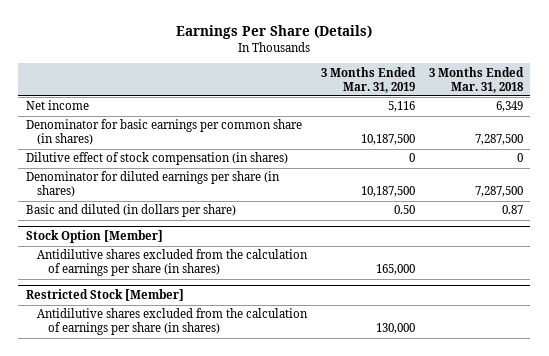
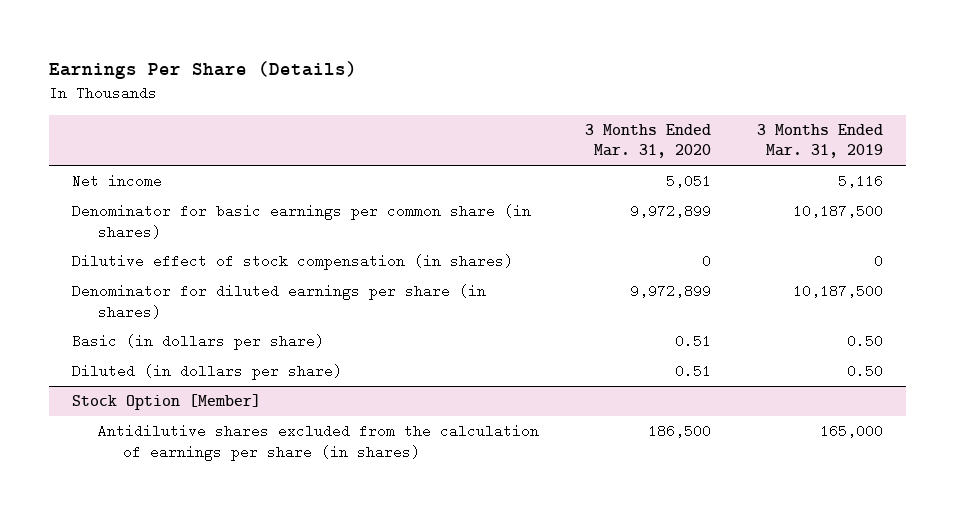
- | 3 Months Ended Mar. 31, 2019 | 3 Months Ended Mar. 31, 2018
+ | 3 Months Ended Mar. 31, 2020 | 3 Months Ended Mar. 31, 2019
- Basic and diluted (in dollars per share) | 0.50 | 0.87
+ Basic (in dollars per share) | 0.51 | 0.50
+ Diluted (in dollars per share) | 0.51 | 0.50
- Restricted Stock [Member]
- Antidilutive shares excluded from the calculation of earnings per share (in shares) | 130,000 |

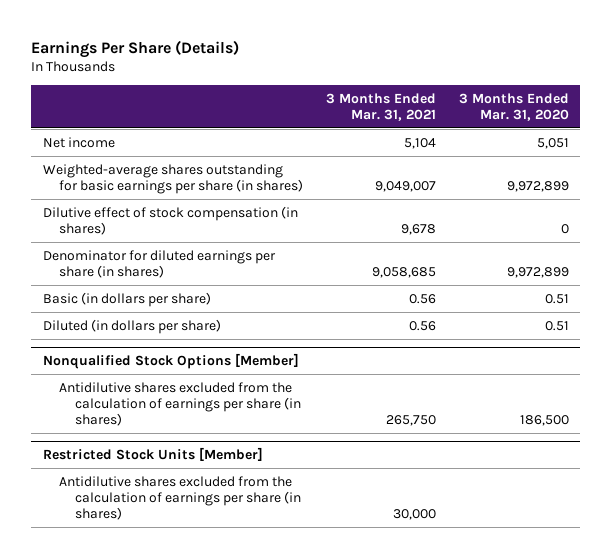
- | 3 Months Ended Mar. 31, 2020 | 3 Months Ended Mar. 31, 2019
+ | 3 Months Ended Mar. 31, 2021 | 3 Months Ended Mar. 31, 2020
- Denominator for basic earnings per common share (in shares) | 9,972,899 | 10,187,500
+ Weighted-average shares outstanding for basic earnings per share (in shares) | 9,049,007 | 9,972,899
- Stock Option [Member]
+ Nonqualified Stock Options [Member]
+ Restricted Stock Units [Member]
+ Antidilutive shares excluded from the calculation of earnings per share (in shares) | 30,000 |

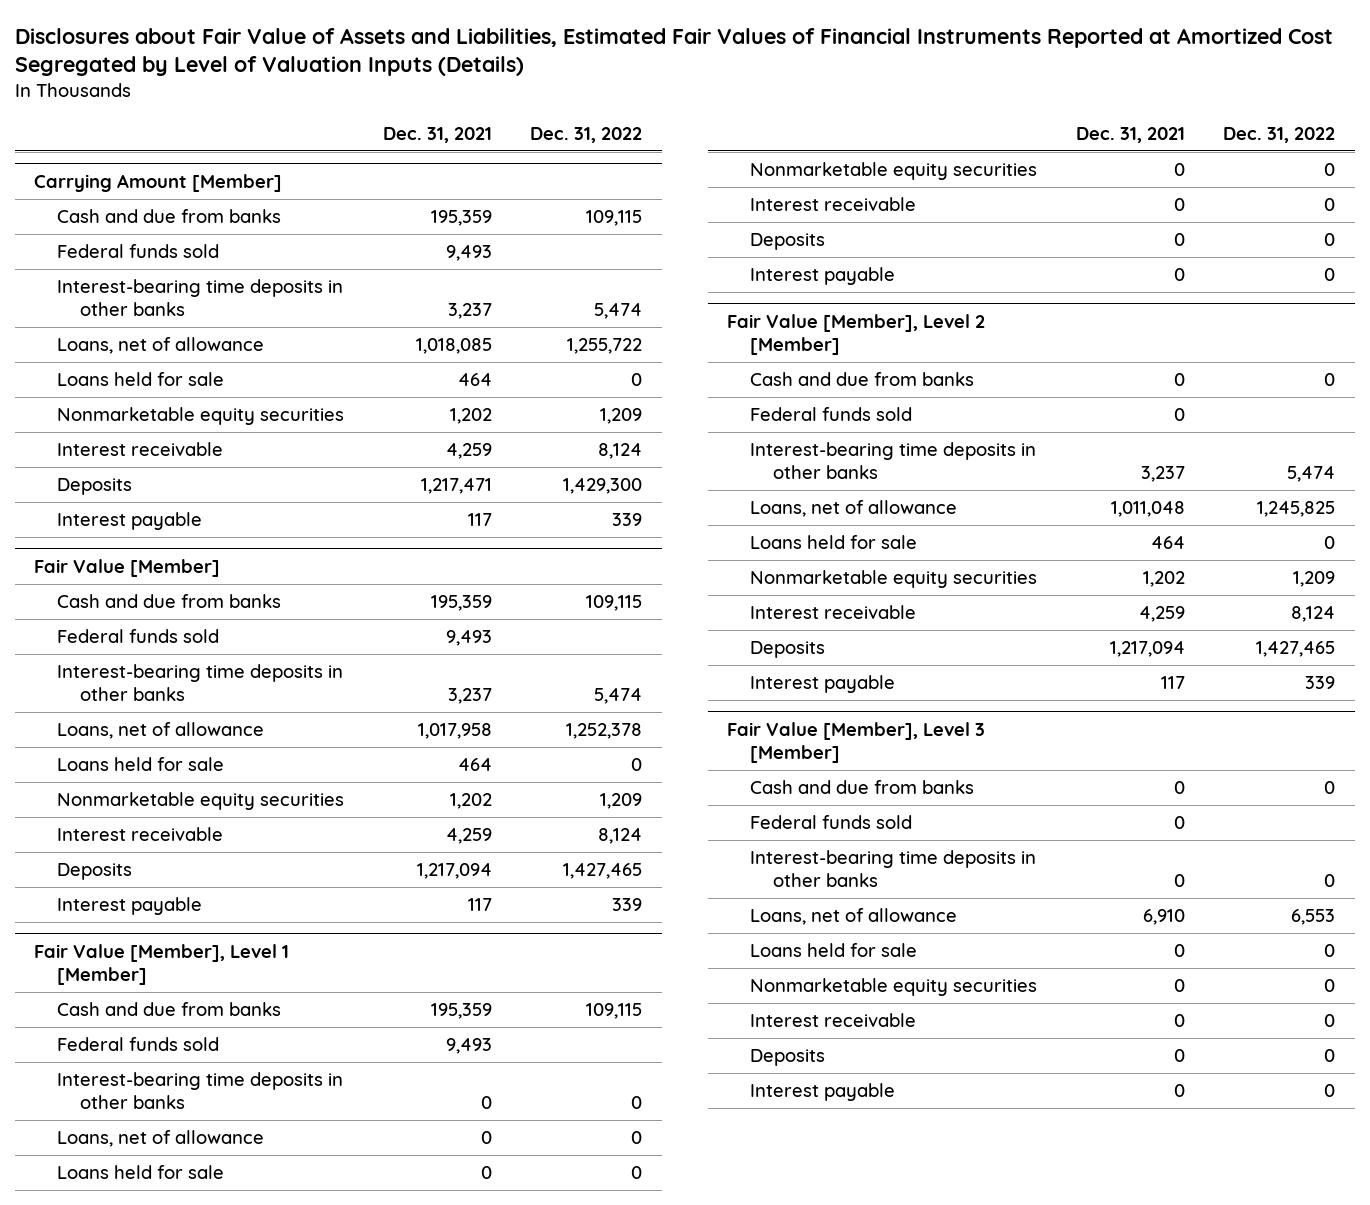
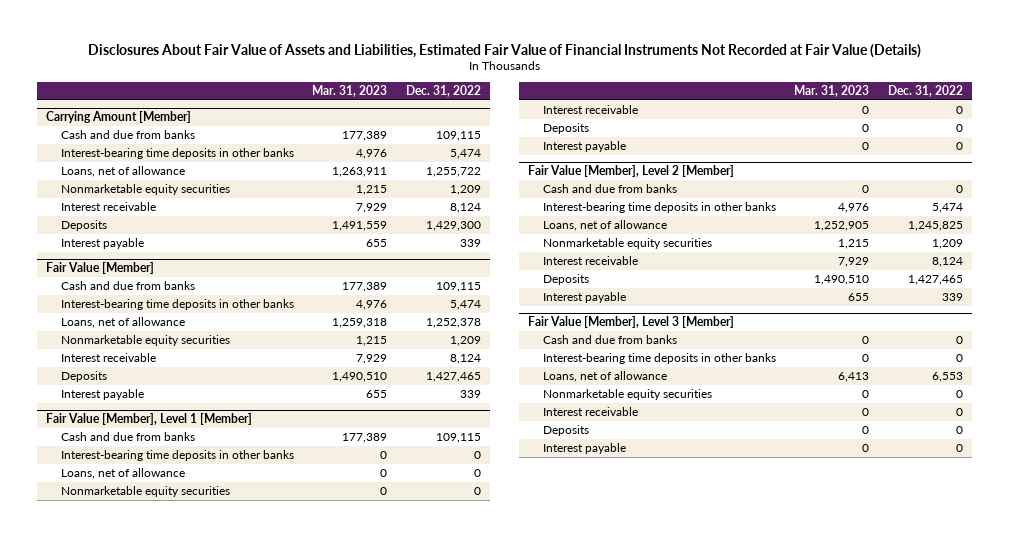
- Disclosures about Fair Value of Assets and Liabilities, Estimated Fair Values of Financial Instruments Reported at Amortized Cost Segregated by Level of Valuation Inputs (Details)
+ Disclosures About Fair Value of Assets and Liabilities, Estimated Fair Value of Financial Instruments Not Recorded at Fair Value (Details)
- | Dec. 31, 2021 | Dec. 31, 2022
+ | Mar. 31, 2023 | Dec. 31, 2022
@ Carrying Amount [Member]
- Federal funds sold | 9,493 |
- Loans held for sale | 464 | 0
@ Fair Value [Member]
- Federal funds sold | 9,493 |
- Loans held for sale | 464 | 0
@ Fair Value [Member], Level 1 [Member]
- Federal funds sold | 9,493 |
- Loans held for sale | 0 | 0
@ Fair Value [Member], Level 2 [Member]
- Federal funds sold | 0 |
- Loans held for sale | 464 | 0
@ Fair Value [Member], Level 3 [Member]
- Federal funds sold | 0 |
- Loans held for sale | 0 | 0

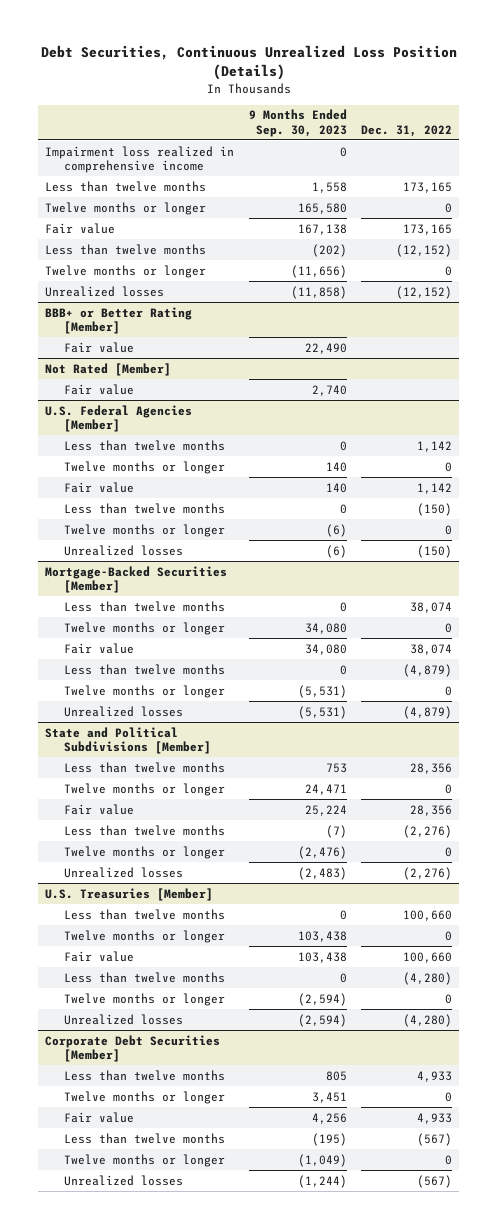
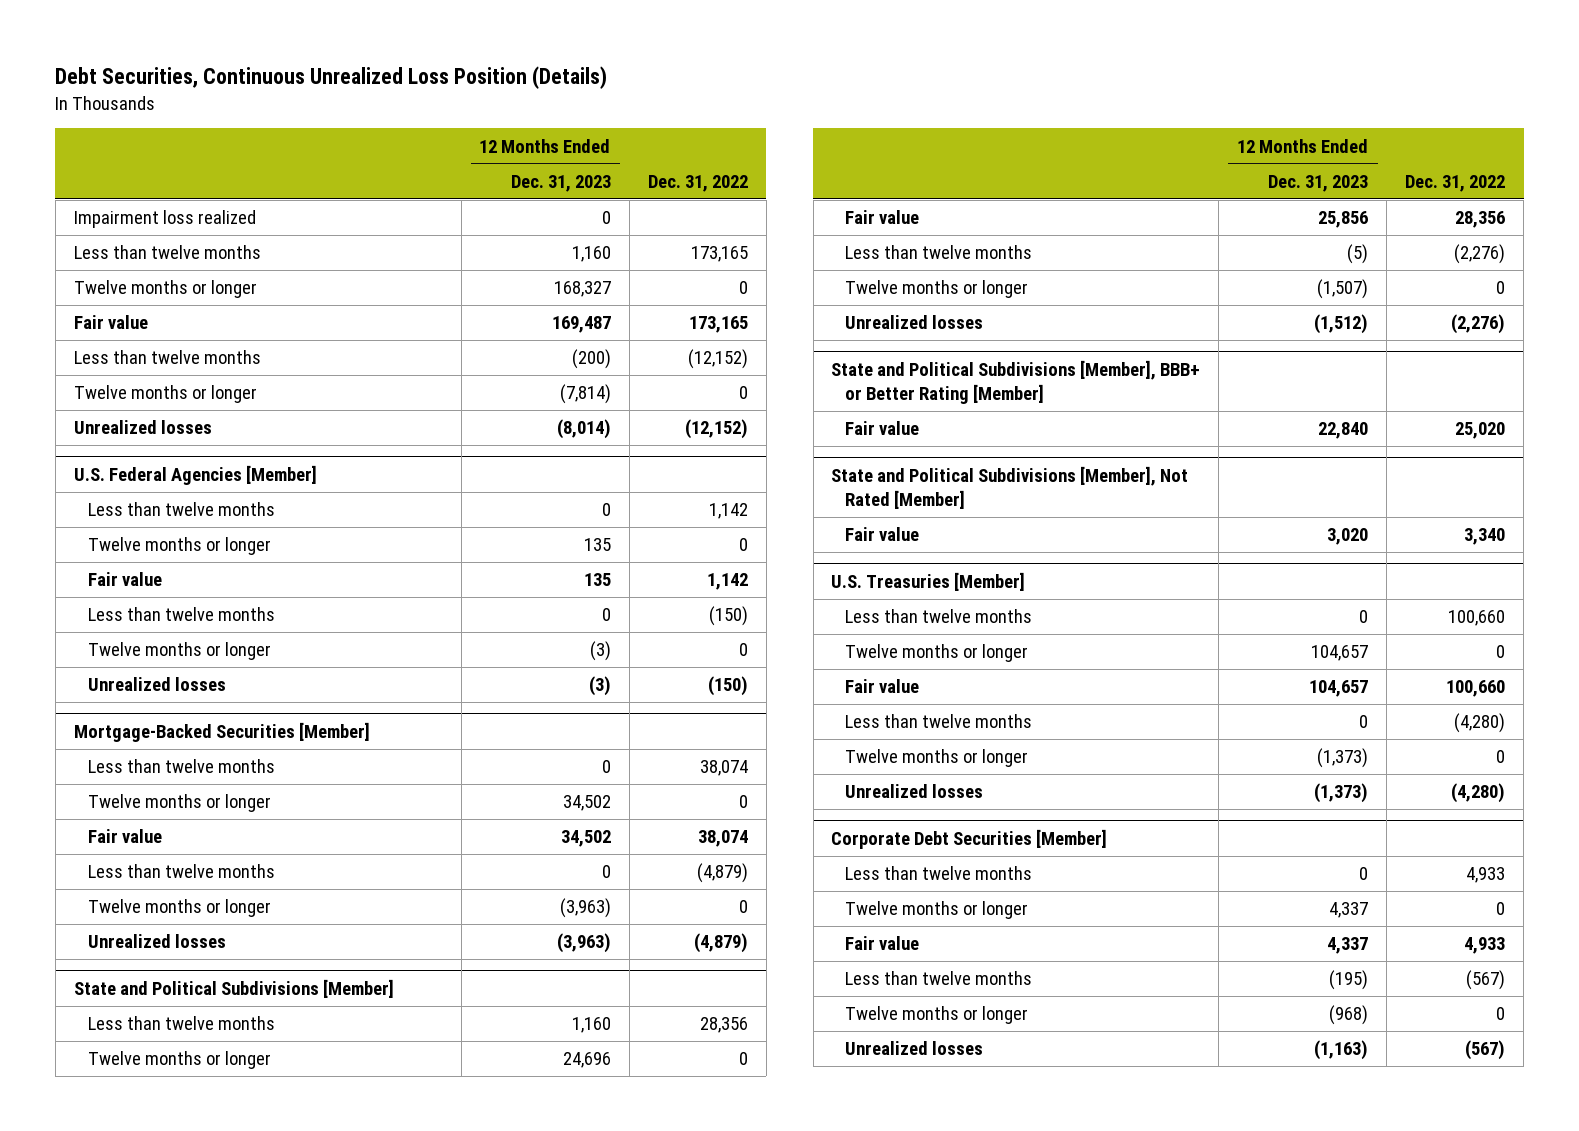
- | 9 Months Ended Sep. 30, 2023 | Dec. 31, 2022
+ | 12 Months Ended Dec. 31, 2023 | Dec. 31, 2022
- Impairment loss realized in comprehensive income | 0 |
+ Impairment loss realized | 0 |
- BBB+ or Better Rating [Member]
- Fair value | 22,490 |
- Not Rated [Member]
- Fair value | 2,740 |
+ State and Political Subdivisions [Member], BBB+ or Better Rating [Member]
+ Fair value | 22,840 | 25,020
+ State and Political Subdivisions [Member], Not Rated [Member]
+ Fair value | 3,020 | 3,340

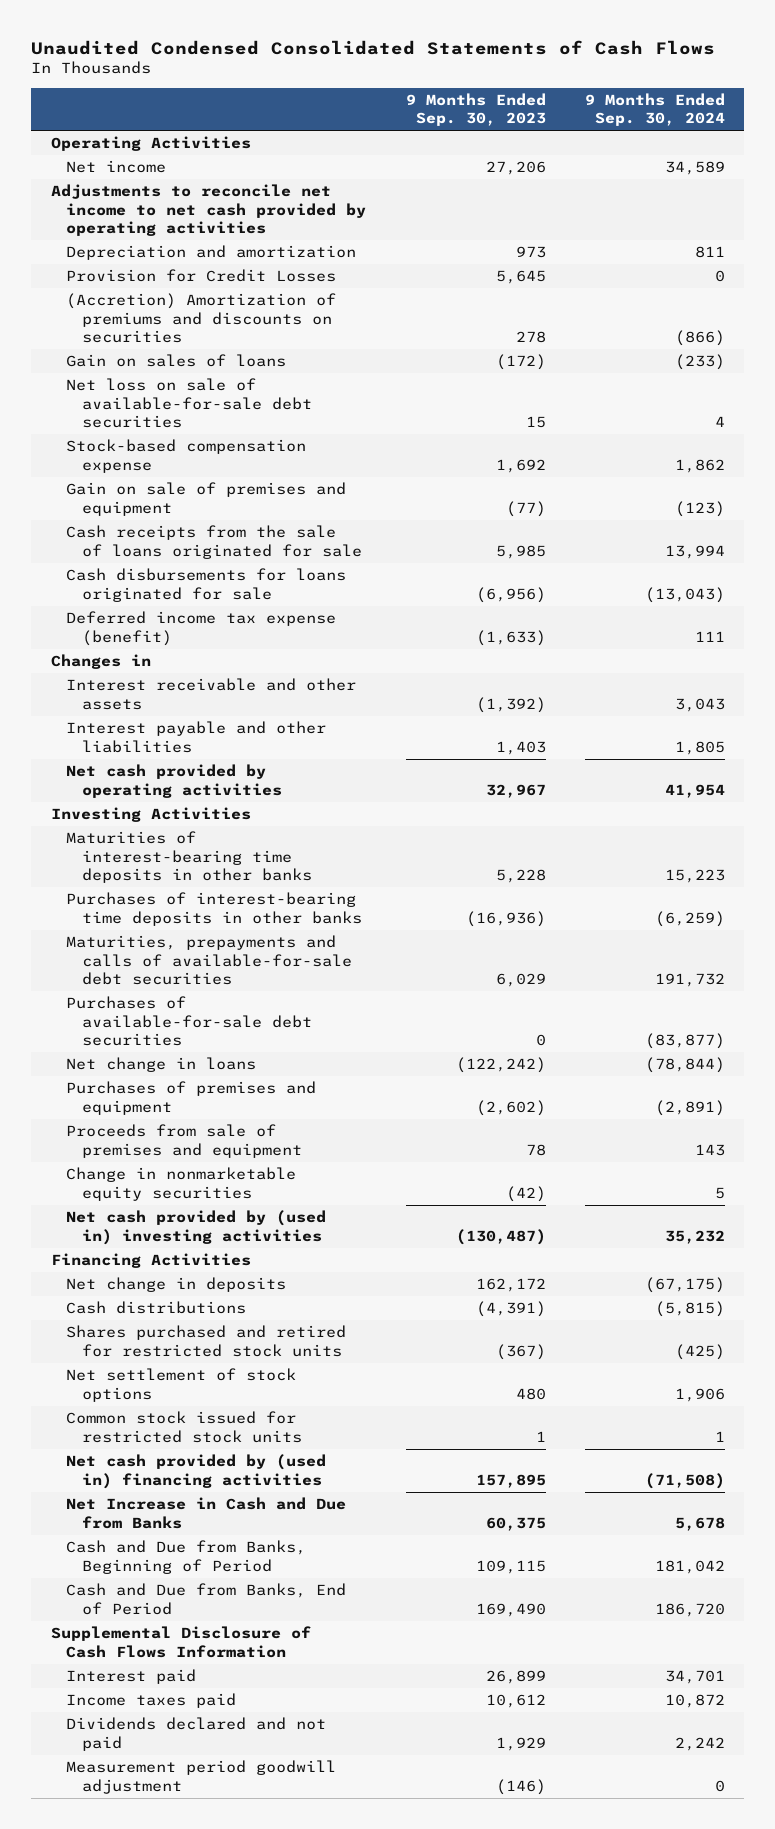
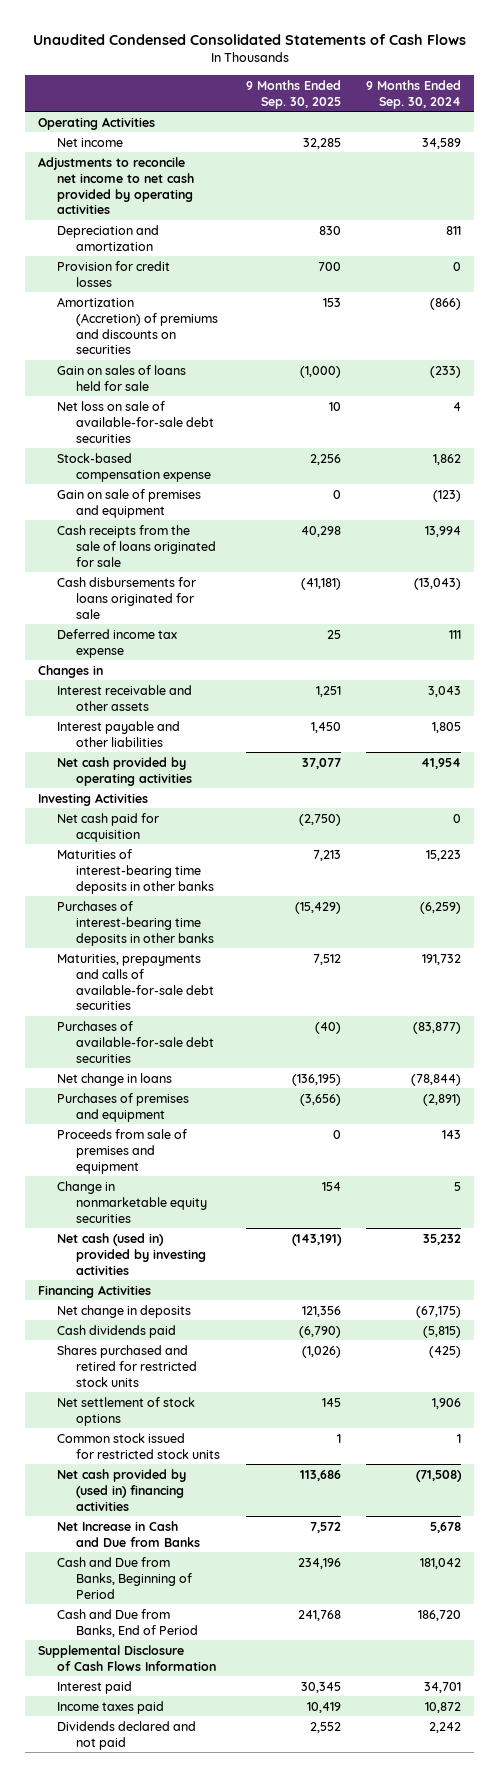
- | 9 Months Ended Sep. 30, 2023 | 9 Months Ended Sep. 30, 2024
+ | 9 Months Ended Sep. 30, 2025 | 9 Months Ended Sep. 30, 2024
- Provision for Credit Losses | 5,645 | 0
- (Accretion) Amortization of premiums and discounts on securities | 278 | (866)
- Gain on sales of loans | (172) | (233)
+ Provision for credit losses | 700 | 0
+ Amortization (Accretion) of premiums and discounts on securities | 153 | (866)
+ Gain on sales of loans held for sale | (1,000) | (233)
- Deferred income tax expense (benefit) | (1,633) | 111
+ Deferred income tax expense | 25 | 111
+ Net cash paid for acquisition | (2,750) | 0
- Net cash provided by (used in) investing activities | (130,487) | 35,232
+ Net cash (used in) provided by investing activities | (143,191) | 35,232
- Cash distributions | (4,391) | (5,815)
+ Cash dividends paid | (6,790) | (5,815)
- Measurement period goodwill adjustment | (146) | 0

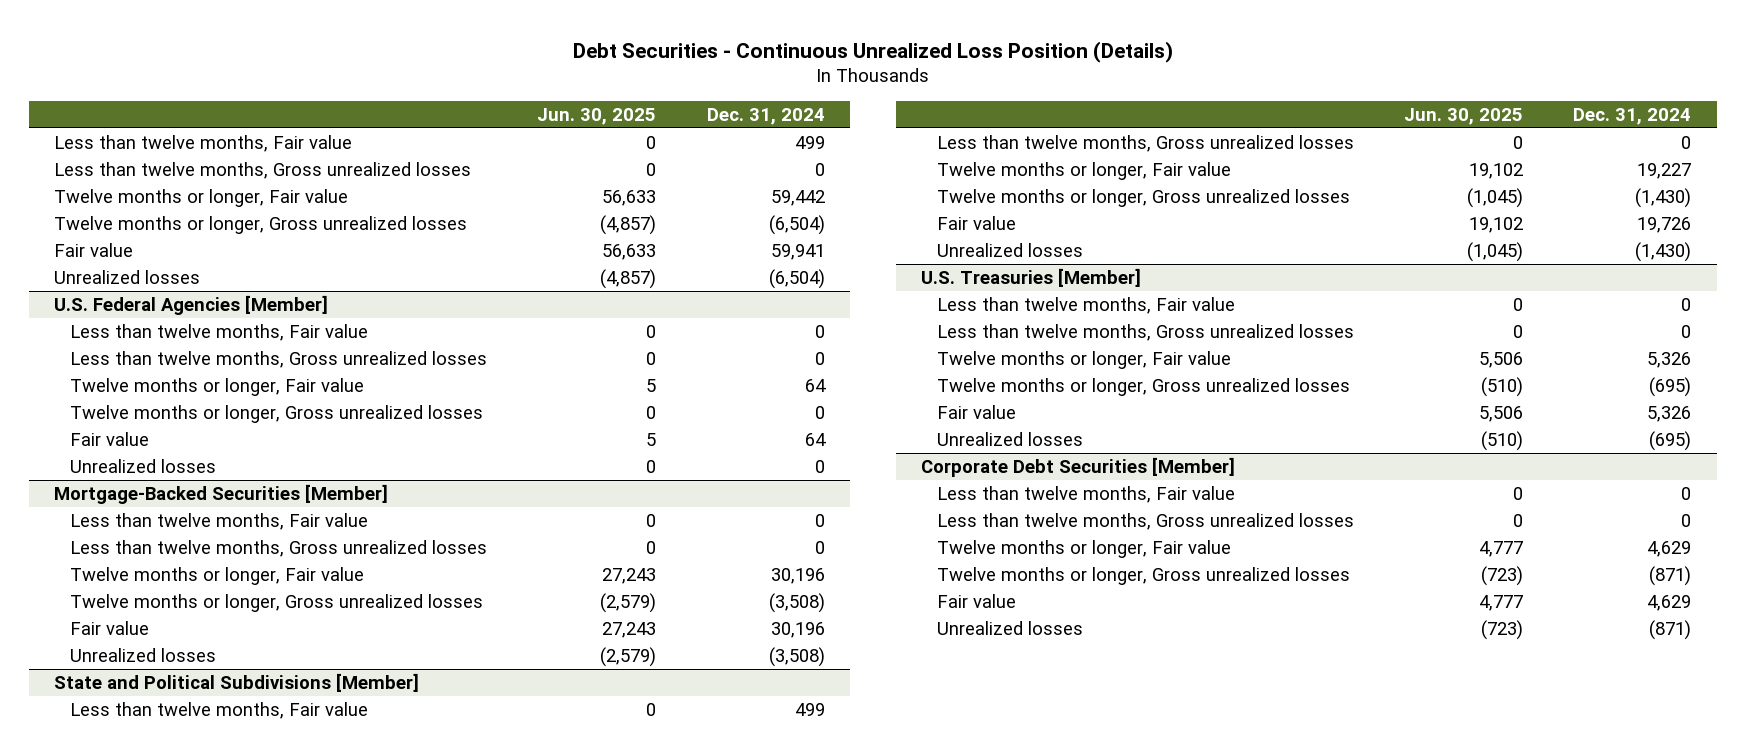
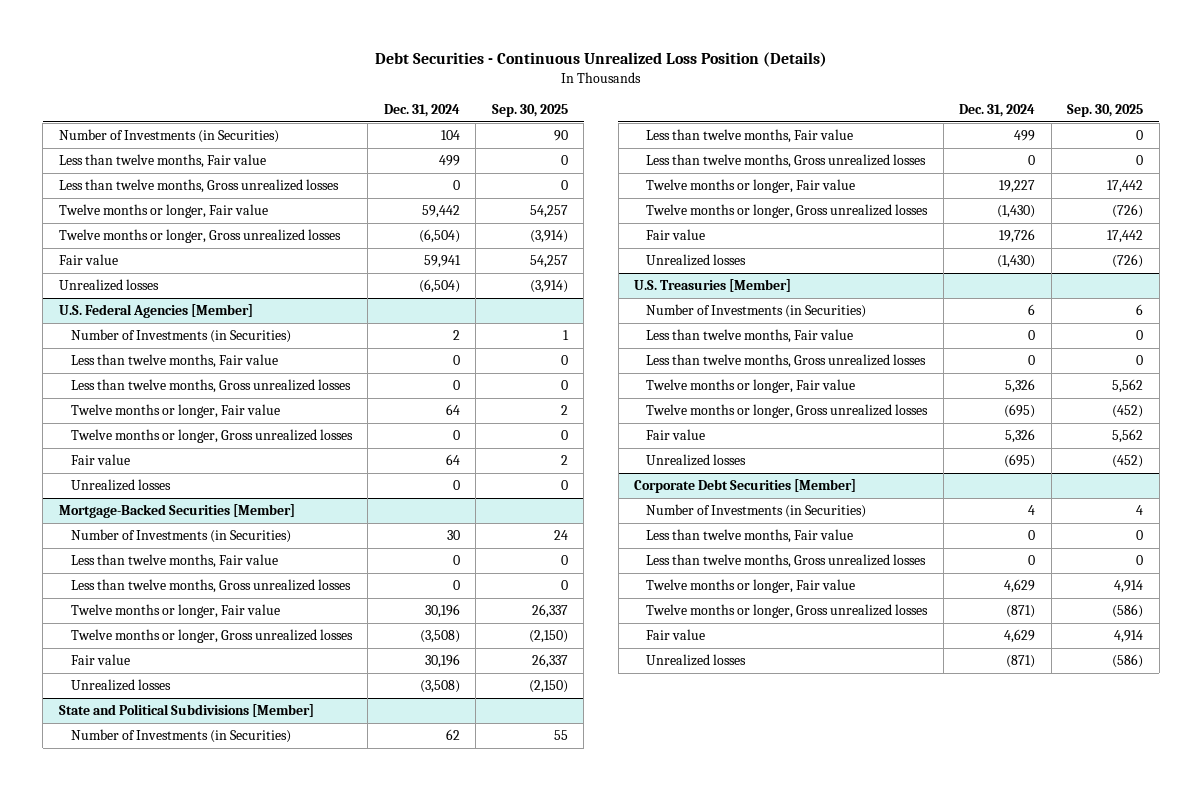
- | Jun. 30, 2025 | Dec. 31, 2024
+ | Dec. 31, 2024 | Sep. 30, 2025
+ Number of Investments (in Securities) | 104 | 90
@ U.S. Federal Agencies [Member]
+ Number of Investments (in Securities) | 2 | 1
@ Mortgage-Backed Securities [Member]
+ Number of Investments (in Securities) | 30 | 24
@ State and Political Subdivisions [Member]
+ Number of Investments (in Securities) | 62 | 55
@ U.S. Treasuries [Member]
+ Number of Investments (in Securities) | 6 | 6
@ Corporate Debt Securities [Member]
+ Number of Investments (in Securities) | 4 | 4

